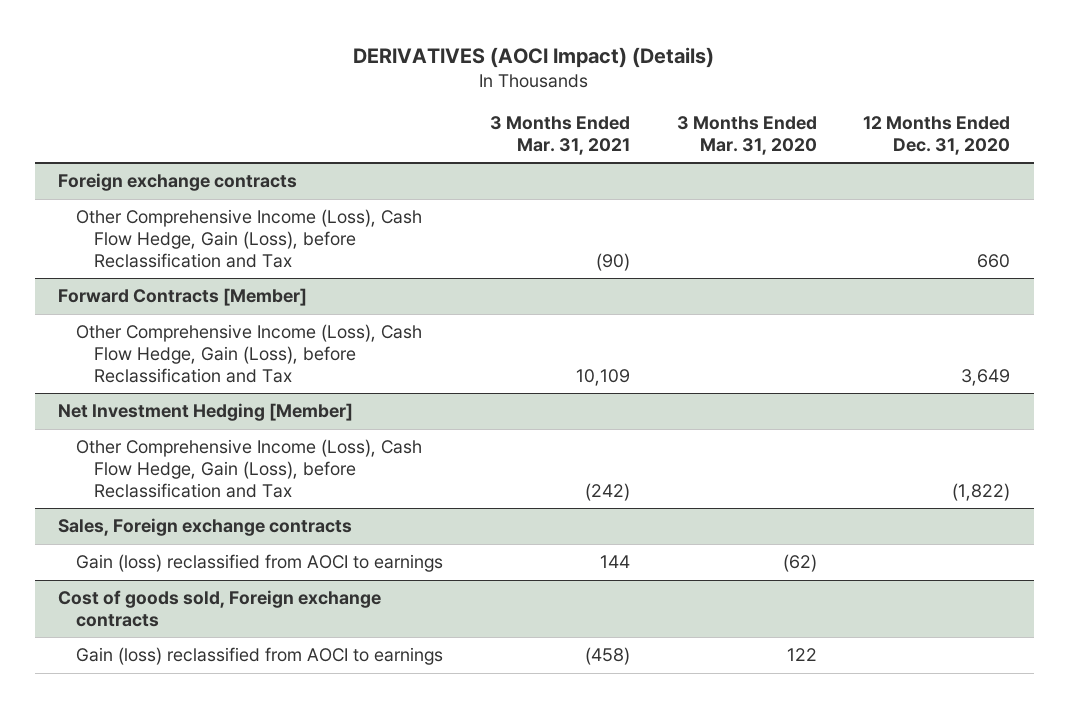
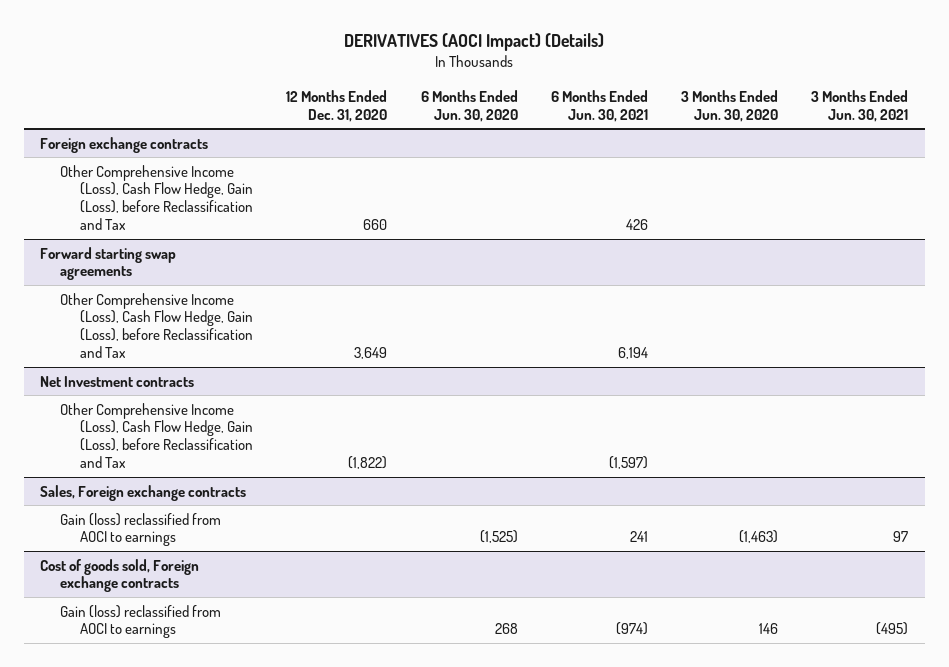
- | 3 Months Ended Mar. 31, 2021 | 3 Months Ended Mar. 31, 2020 | 12 Months Ended Dec. 31, 2020
+ | 12 Months Ended Dec. 31, 2020 | 6 Months Ended Jun. 30, 2020 | 6 Months Ended Jun. 30, 2021 | 3 Months Ended Jun. 30, 2020 | 3 Months Ended Jun. 30, 2021
- Forward Contracts [Member]
+ Forward starting swap agreements
- Net Investment Hedging [Member]
+ Net Investment contracts

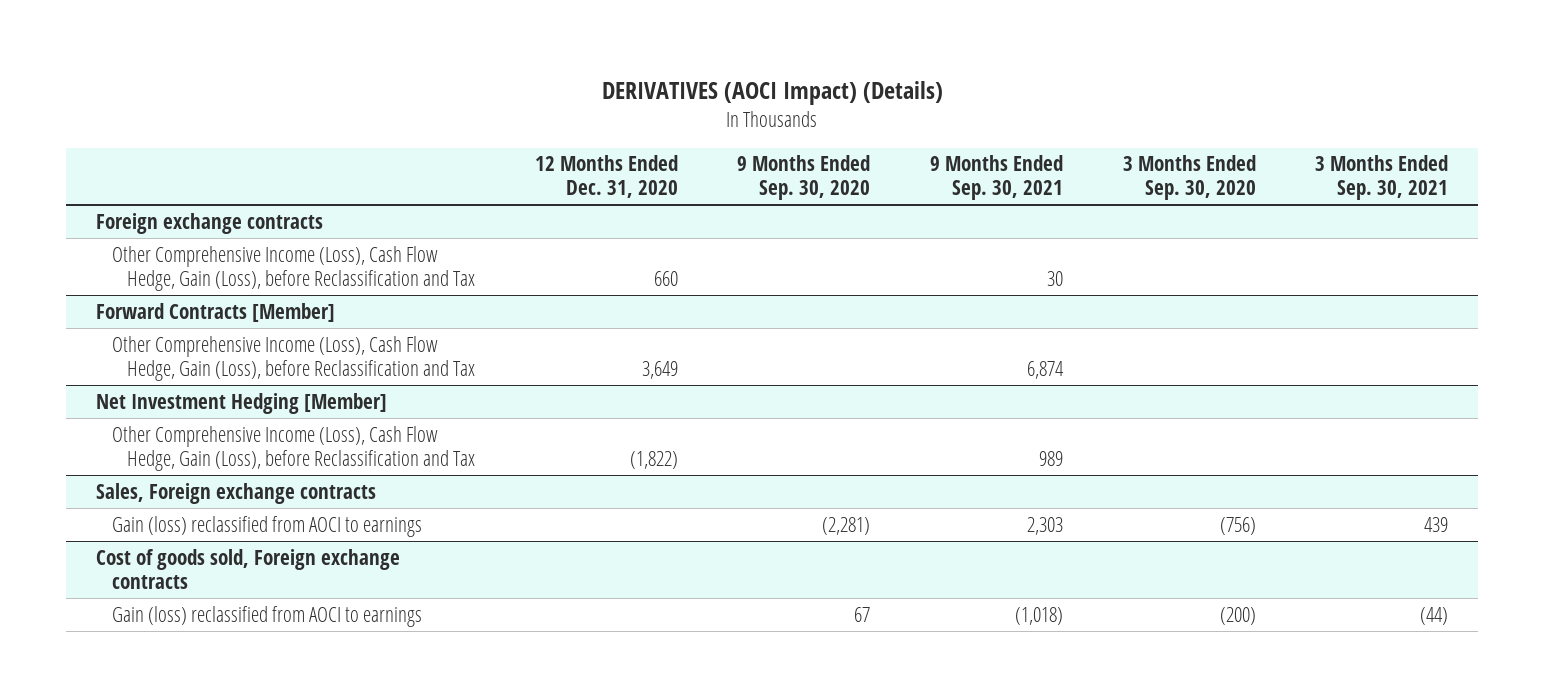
- | 12 Months Ended Dec. 31, 2020 | 6 Months Ended Jun. 30, 2020 | 6 Months Ended Jun. 30, 2021 | 3 Months Ended Jun. 30, 2020 | 3 Months Ended Jun. 30, 2021
+ | 12 Months Ended Dec. 31, 2020 | 9 Months Ended Sep. 30, 2020 | 9 Months Ended Sep. 30, 2021 | 3 Months Ended Sep. 30, 2020 | 3 Months Ended Sep. 30, 2021
- Forward starting swap agreements
+ Forward Contracts [Member]
- Net Investment contracts
+ Net Investment Hedging [Member]

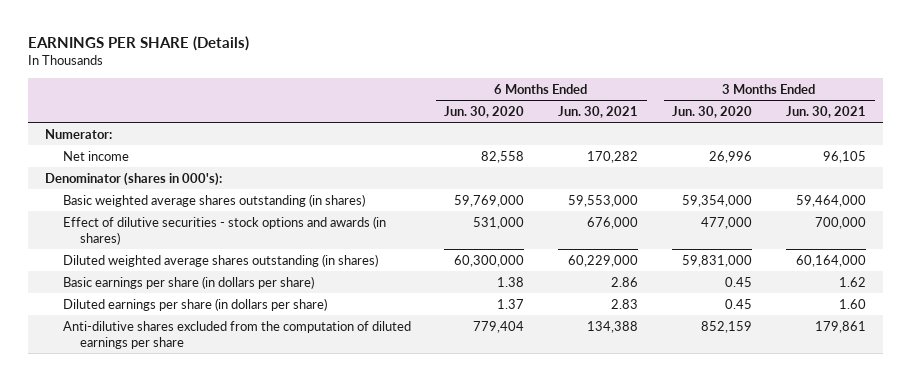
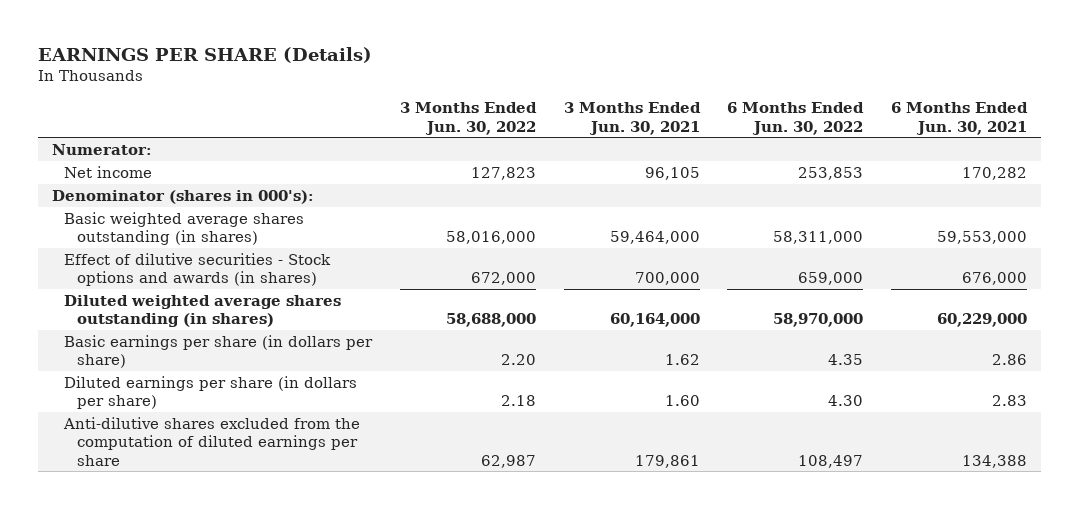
- | 6 Months Ended Jun. 30, 2020 | 6 Months Ended Jun. 30, 2021 | 3 Months Ended Jun. 30, 2020 | 3 Months Ended Jun. 30, 2021
+ | 3 Months Ended Jun. 30, 2022 | 3 Months Ended Jun. 30, 2021 | 6 Months Ended Jun. 30, 2022 | 6 Months Ended Jun. 30, 2021
- Effect of dilutive securities - stock options and awards (in shares) | 531,000 | 676,000 | 477,000 | 700,000
+ Effect of dilutive securities - Stock options and awards (in shares) | 672,000 | 700,000 | 659,000 | 676,000

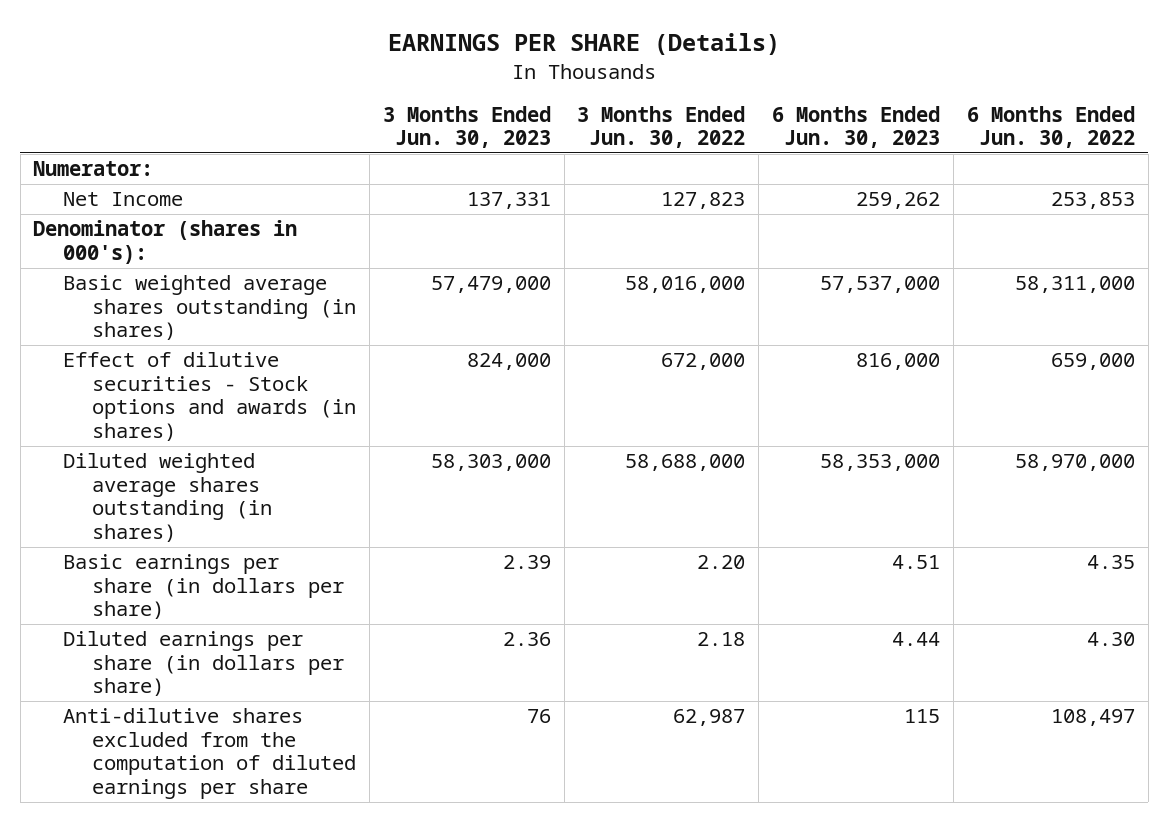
- | 3 Months Ended Jun. 30, 2022 | 3 Months Ended Jun. 30, 2021 | 6 Months Ended Jun. 30, 2022 | 6 Months Ended Jun. 30, 2021
+ | 3 Months Ended Jun. 30, 2023 | 3 Months Ended Jun. 30, 2022 | 6 Months Ended Jun. 30, 2023 | 6 Months Ended Jun. 30, 2022
- Net income | 127,823 | 96,105 | 253,853 | 170,282
+ Net Income | 137,331 | 127,823 | 259,262 | 253,853

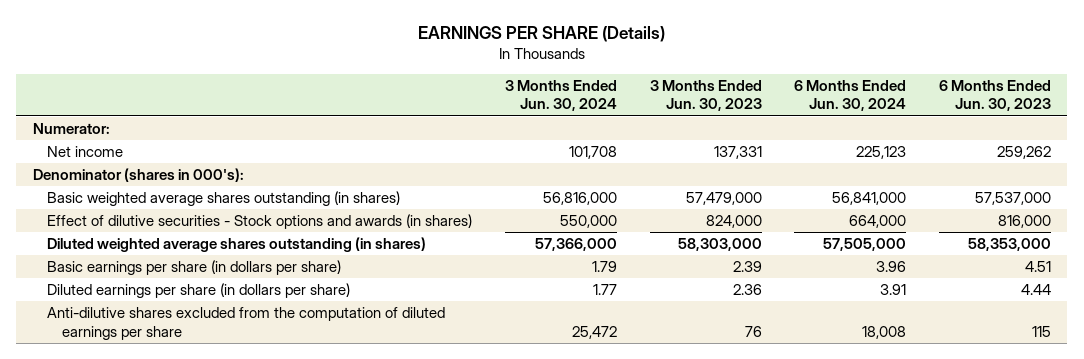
- | 3 Months Ended Jun. 30, 2023 | 3 Months Ended Jun. 30, 2022 | 6 Months Ended Jun. 30, 2023 | 6 Months Ended Jun. 30, 2022
+ | 3 Months Ended Jun. 30, 2024 | 3 Months Ended Jun. 30, 2023 | 6 Months Ended Jun. 30, 2024 | 6 Months Ended Jun. 30, 2023
- Net Income | 137,331 | 127,823 | 259,262 | 253,853
+ Net income | 101,708 | 137,331 | 225,123 | 259,262

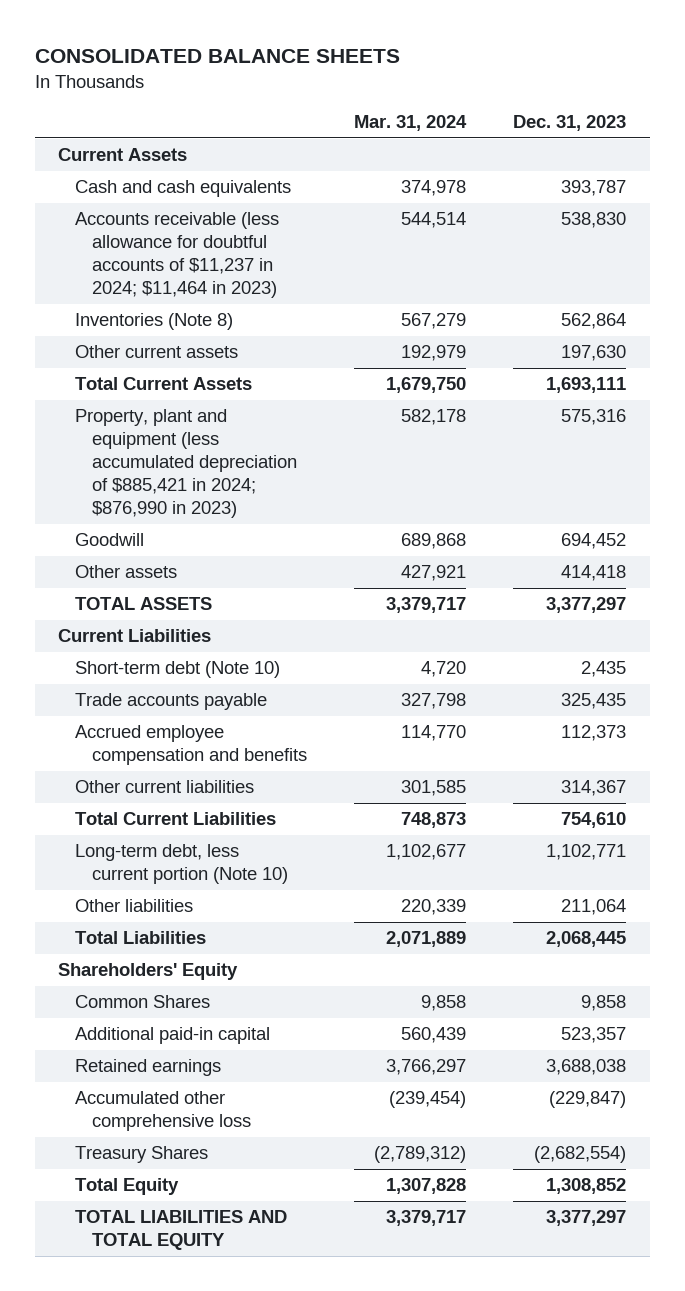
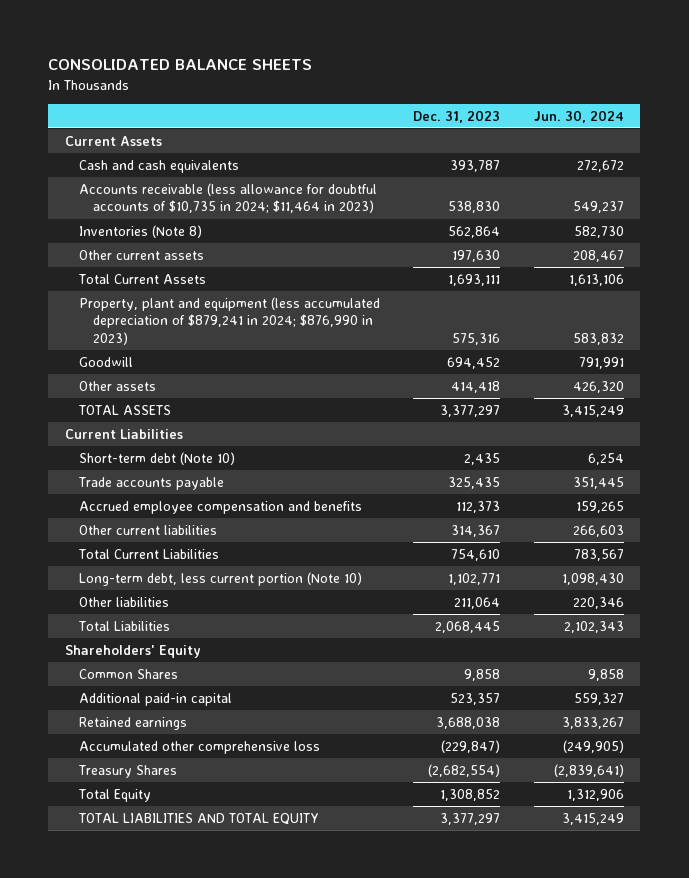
- | Mar. 31, 2024 | Dec. 31, 2023
+ | Dec. 31, 2023 | Jun. 30, 2024
- Accounts receivable (less allowance for doubtful accounts of $11,237 in 2024; $11,464 in 2023) | 544,514 | 538,830
+ Accounts receivable (less allowance for doubtful accounts of $10,735 in 2024; $11,464 in 2023) | 538,830 | 549,237
- Property, plant and equipment (less accumulated depreciation of $885,421 in 2024; $876,990 in 2023) | 582,178 | 575,316
+ Property, plant and equipment (less accumulated depreciation of $879,241 in 2024; $876,990 in 2023) | 575,316 | 583,832

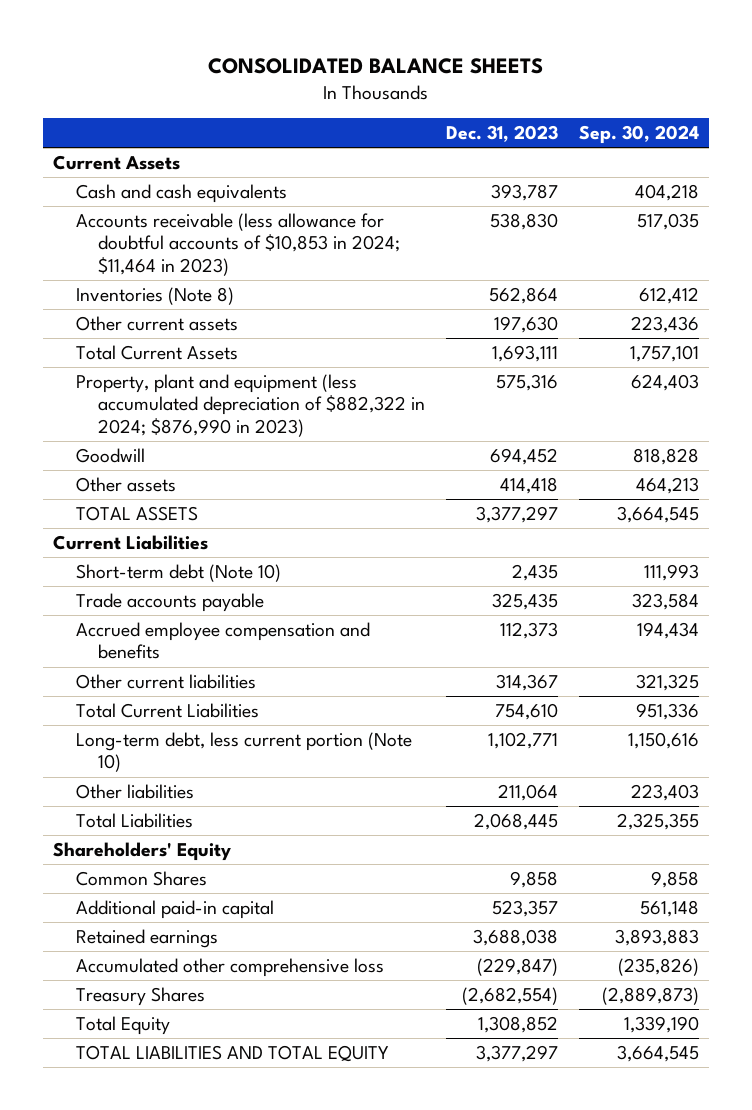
- | Dec. 31, 2023 | Jun. 30, 2024
+ | Dec. 31, 2023 | Sep. 30, 2024
- Accounts receivable (less allowance for doubtful accounts of $10,735 in 2024; $11,464 in 2023) | 538,830 | 549,237
+ Accounts receivable (less allowance for doubtful accounts of $10,853 in 2024; $11,464 in 2023) | 538,830 | 517,035
- Property, plant and equipment (less accumulated depreciation of $879,241 in 2024; $876,990 in 2023) | 575,316 | 583,832
+ Property, plant and equipment (less accumulated depreciation of $882,322 in 2024; $876,990 in 2023) | 575,316 | 624,403

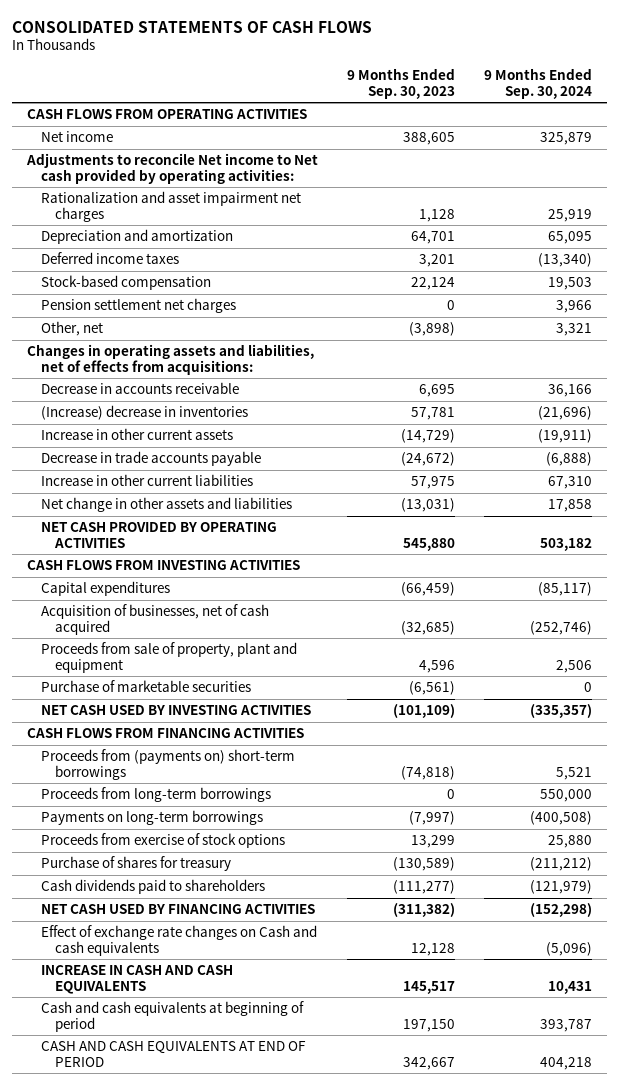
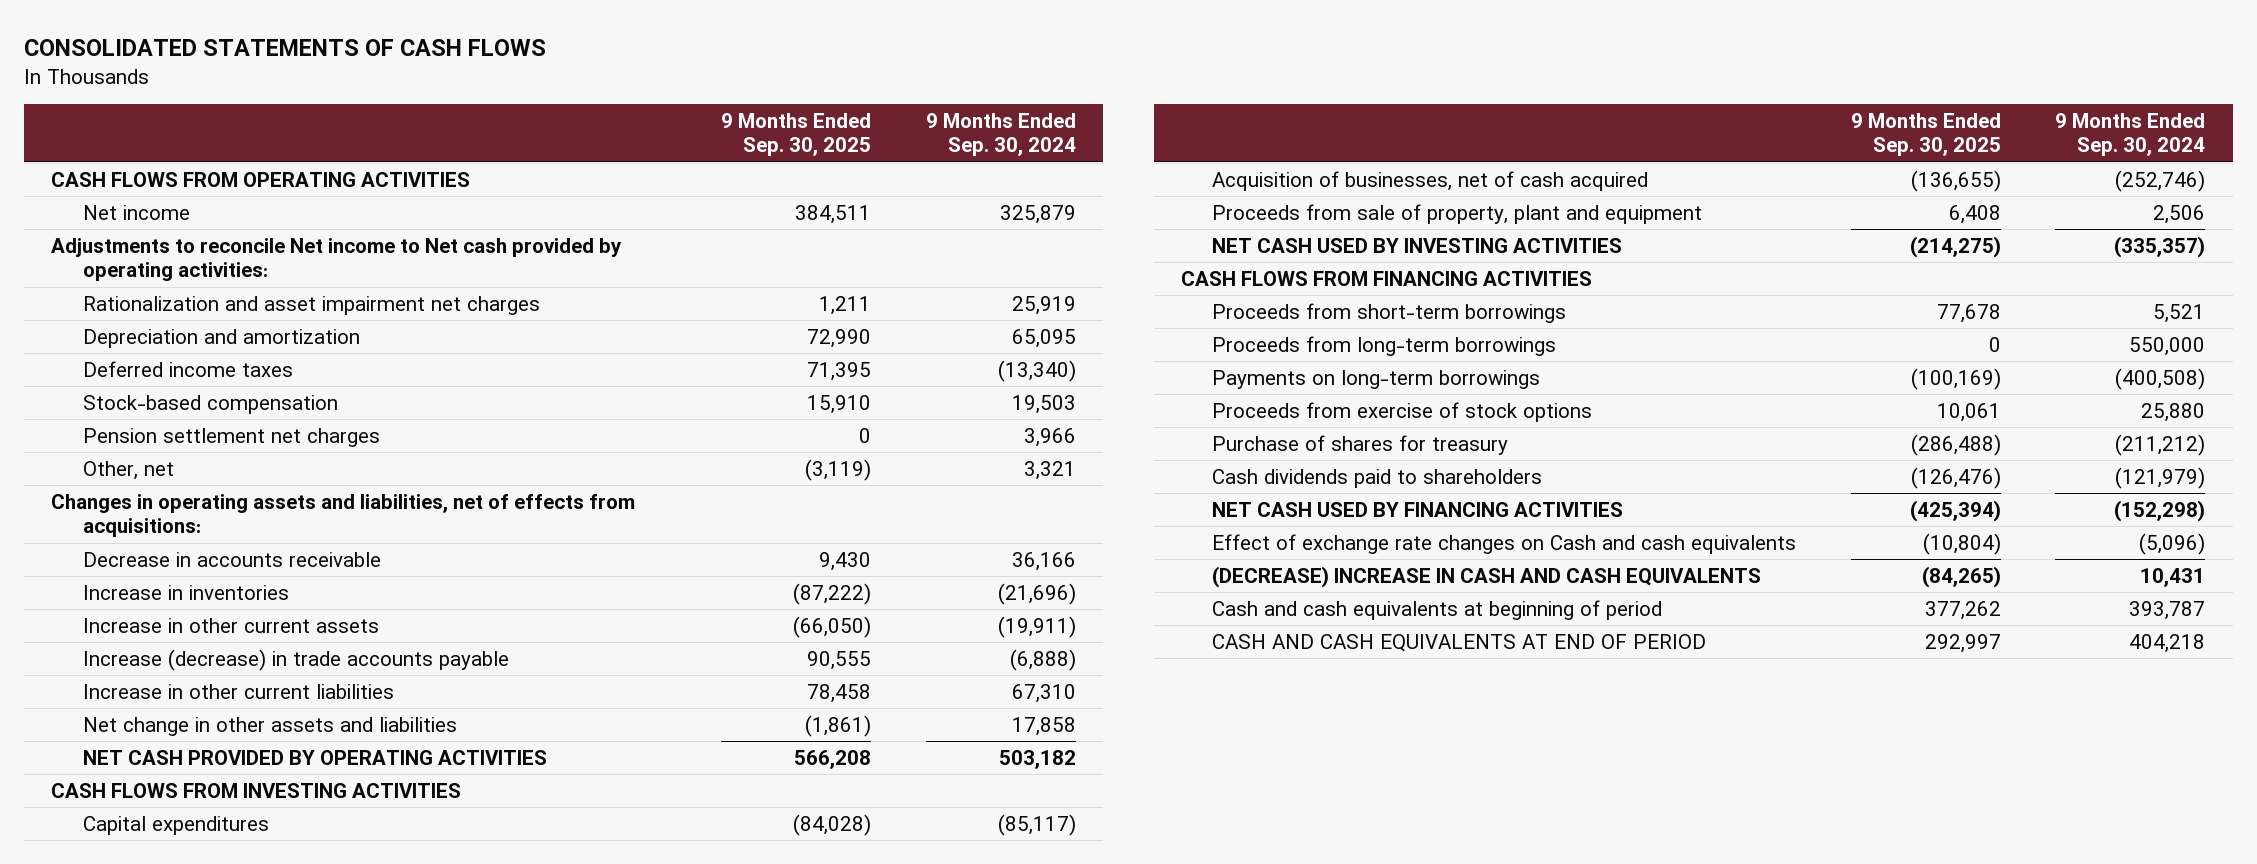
- | 9 Months Ended Sep. 30, 2023 | 9 Months Ended Sep. 30, 2024
+ | 9 Months Ended Sep. 30, 2025 | 9 Months Ended Sep. 30, 2024
- (Increase) decrease in inventories | 57,781 | (21,696)
+ Increase in inventories | (87,222) | (21,696)
- Decrease in trade accounts payable | (24,672) | (6,888)
+ Increase (decrease) in trade accounts payable | 90,555 | (6,888)
- Purchase of marketable securities | (6,561) | 0
- Proceeds from (payments on) short-term borrowings | (74,818) | 5,521
+ Proceeds from short-term borrowings | 77,678 | 5,521
- INCREASE IN CASH AND CASH EQUIVALENTS | 145,517 | 10,431
+ (DECREASE) INCREASE IN CASH AND CASH EQUIVALENTS | (84,265) | 10,431

